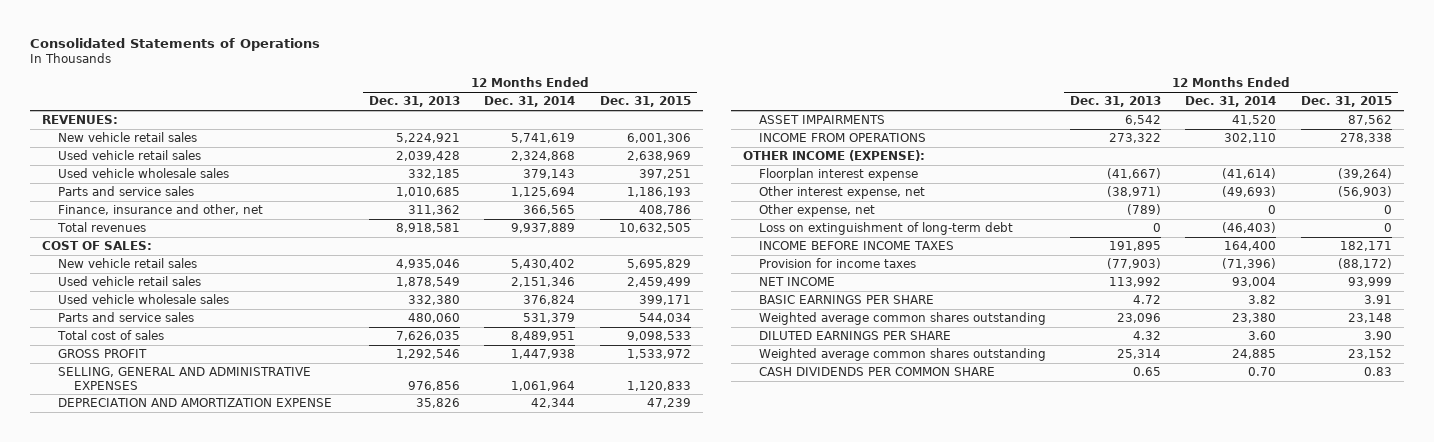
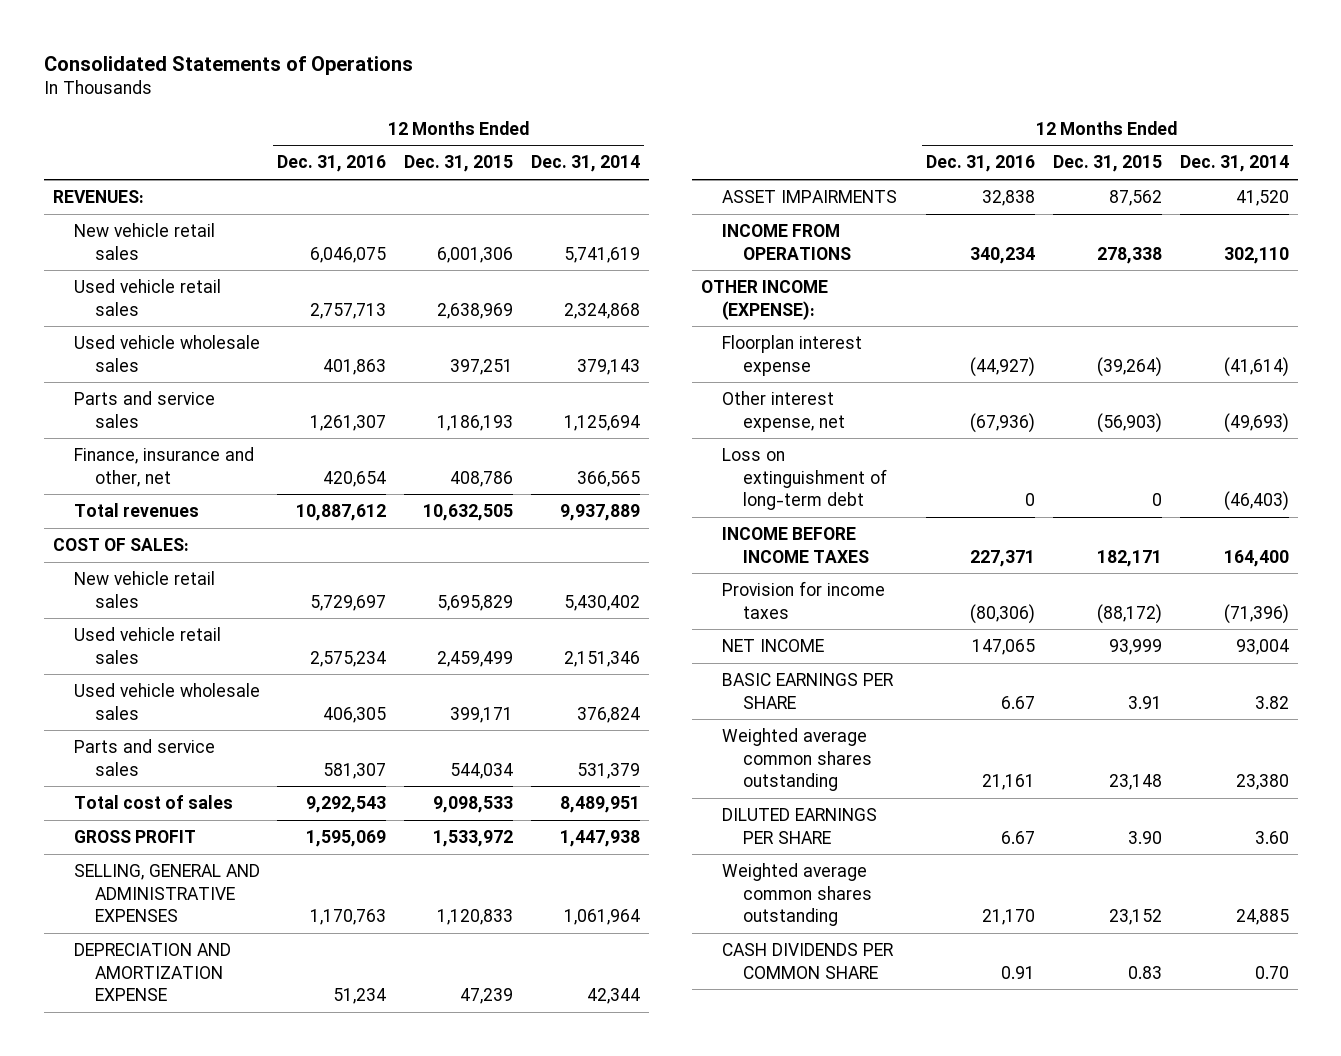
- | 12 Months Ended Dec. 31, 2013 | 12 Months Ended Dec. 31, 2014 | 12 Months Ended Dec. 31, 2015
+ | 12 Months Ended Dec. 31, 2016 | 12 Months Ended Dec. 31, 2015 | 12 Months Ended Dec. 31, 2014
- Other expense, net | (789) | 0 | 0

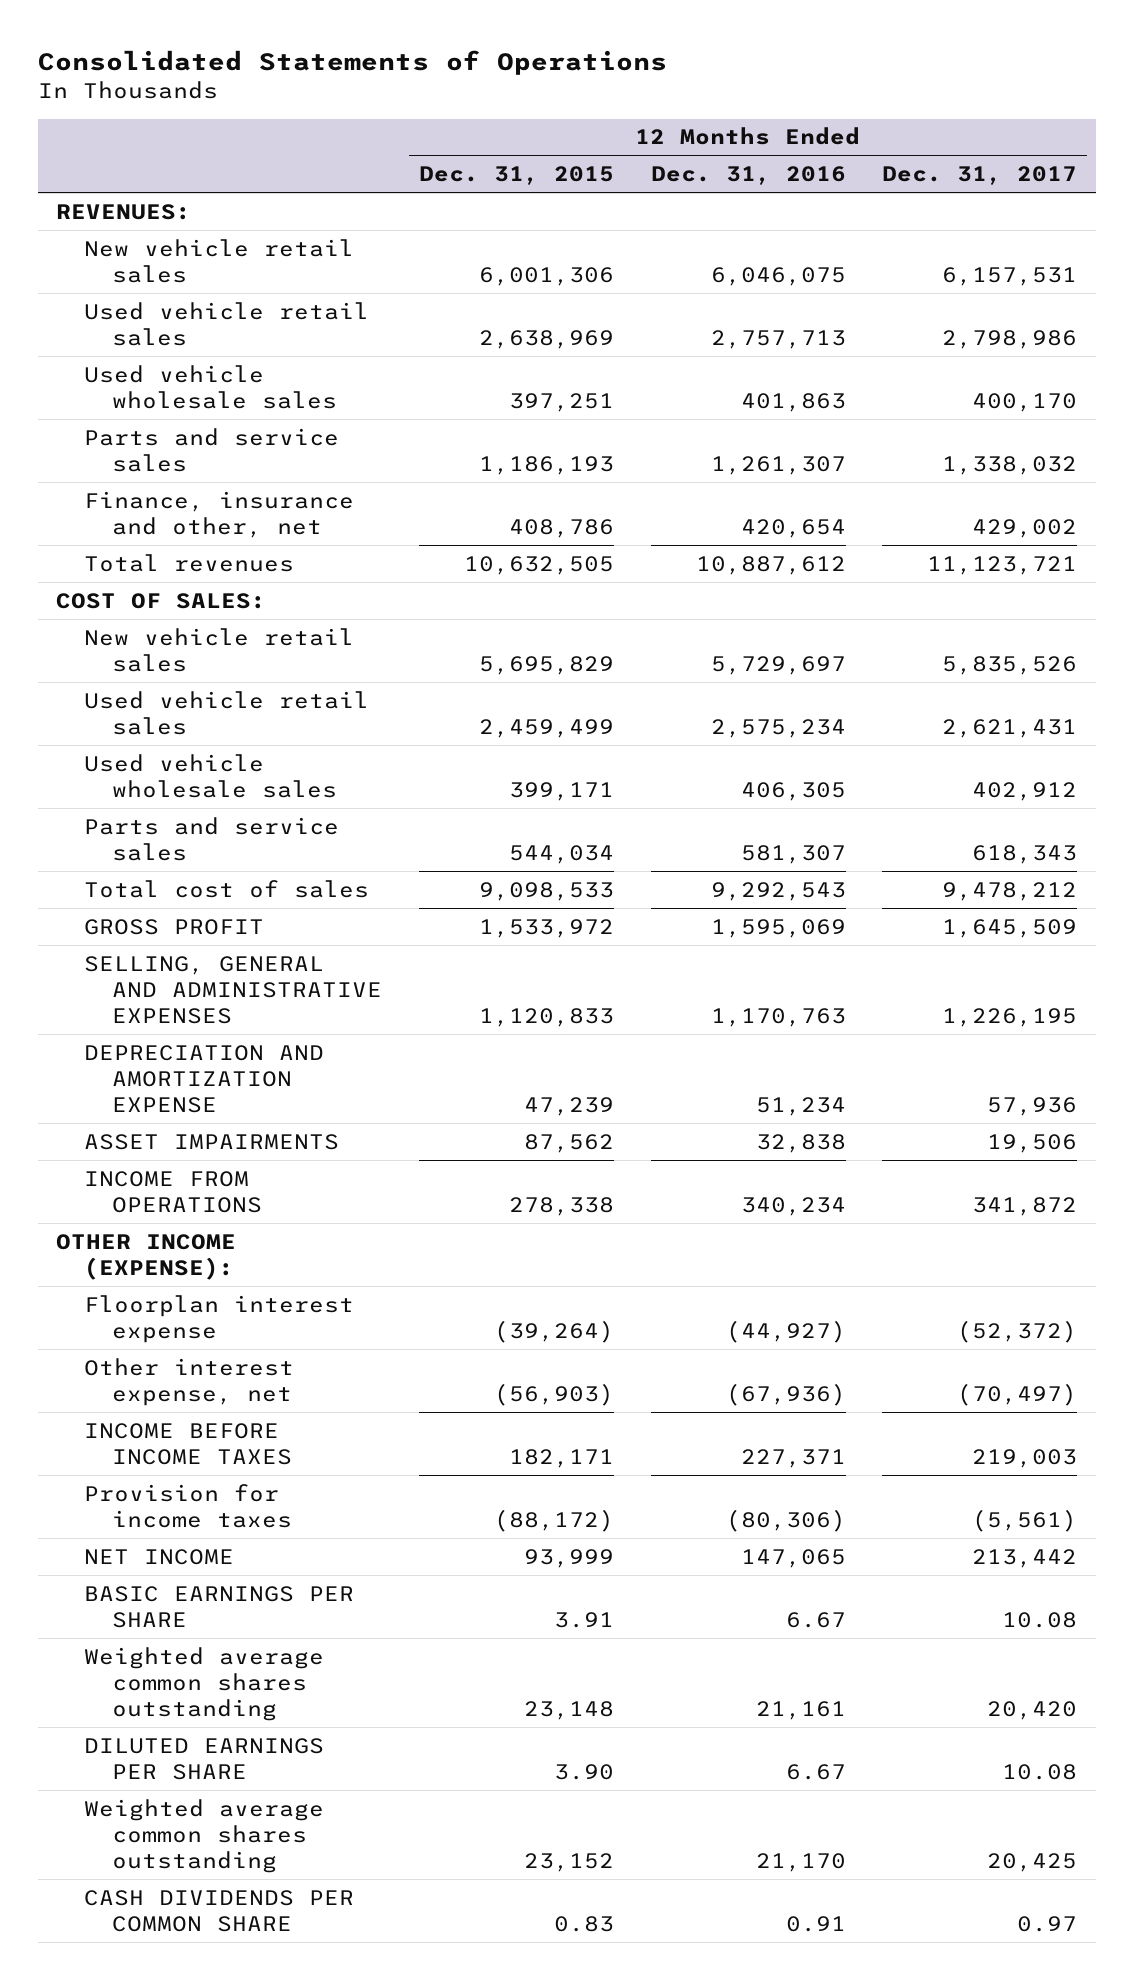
- | 12 Months Ended Dec. 31, 2016 | 12 Months Ended Dec. 31, 2015 | 12 Months Ended Dec. 31, 2014
+ | 12 Months Ended Dec. 31, 2015 | 12 Months Ended Dec. 31, 2016 | 12 Months Ended Dec. 31, 2017
- Loss on extinguishment of long-term debt | 0 | 0 | (46,403)

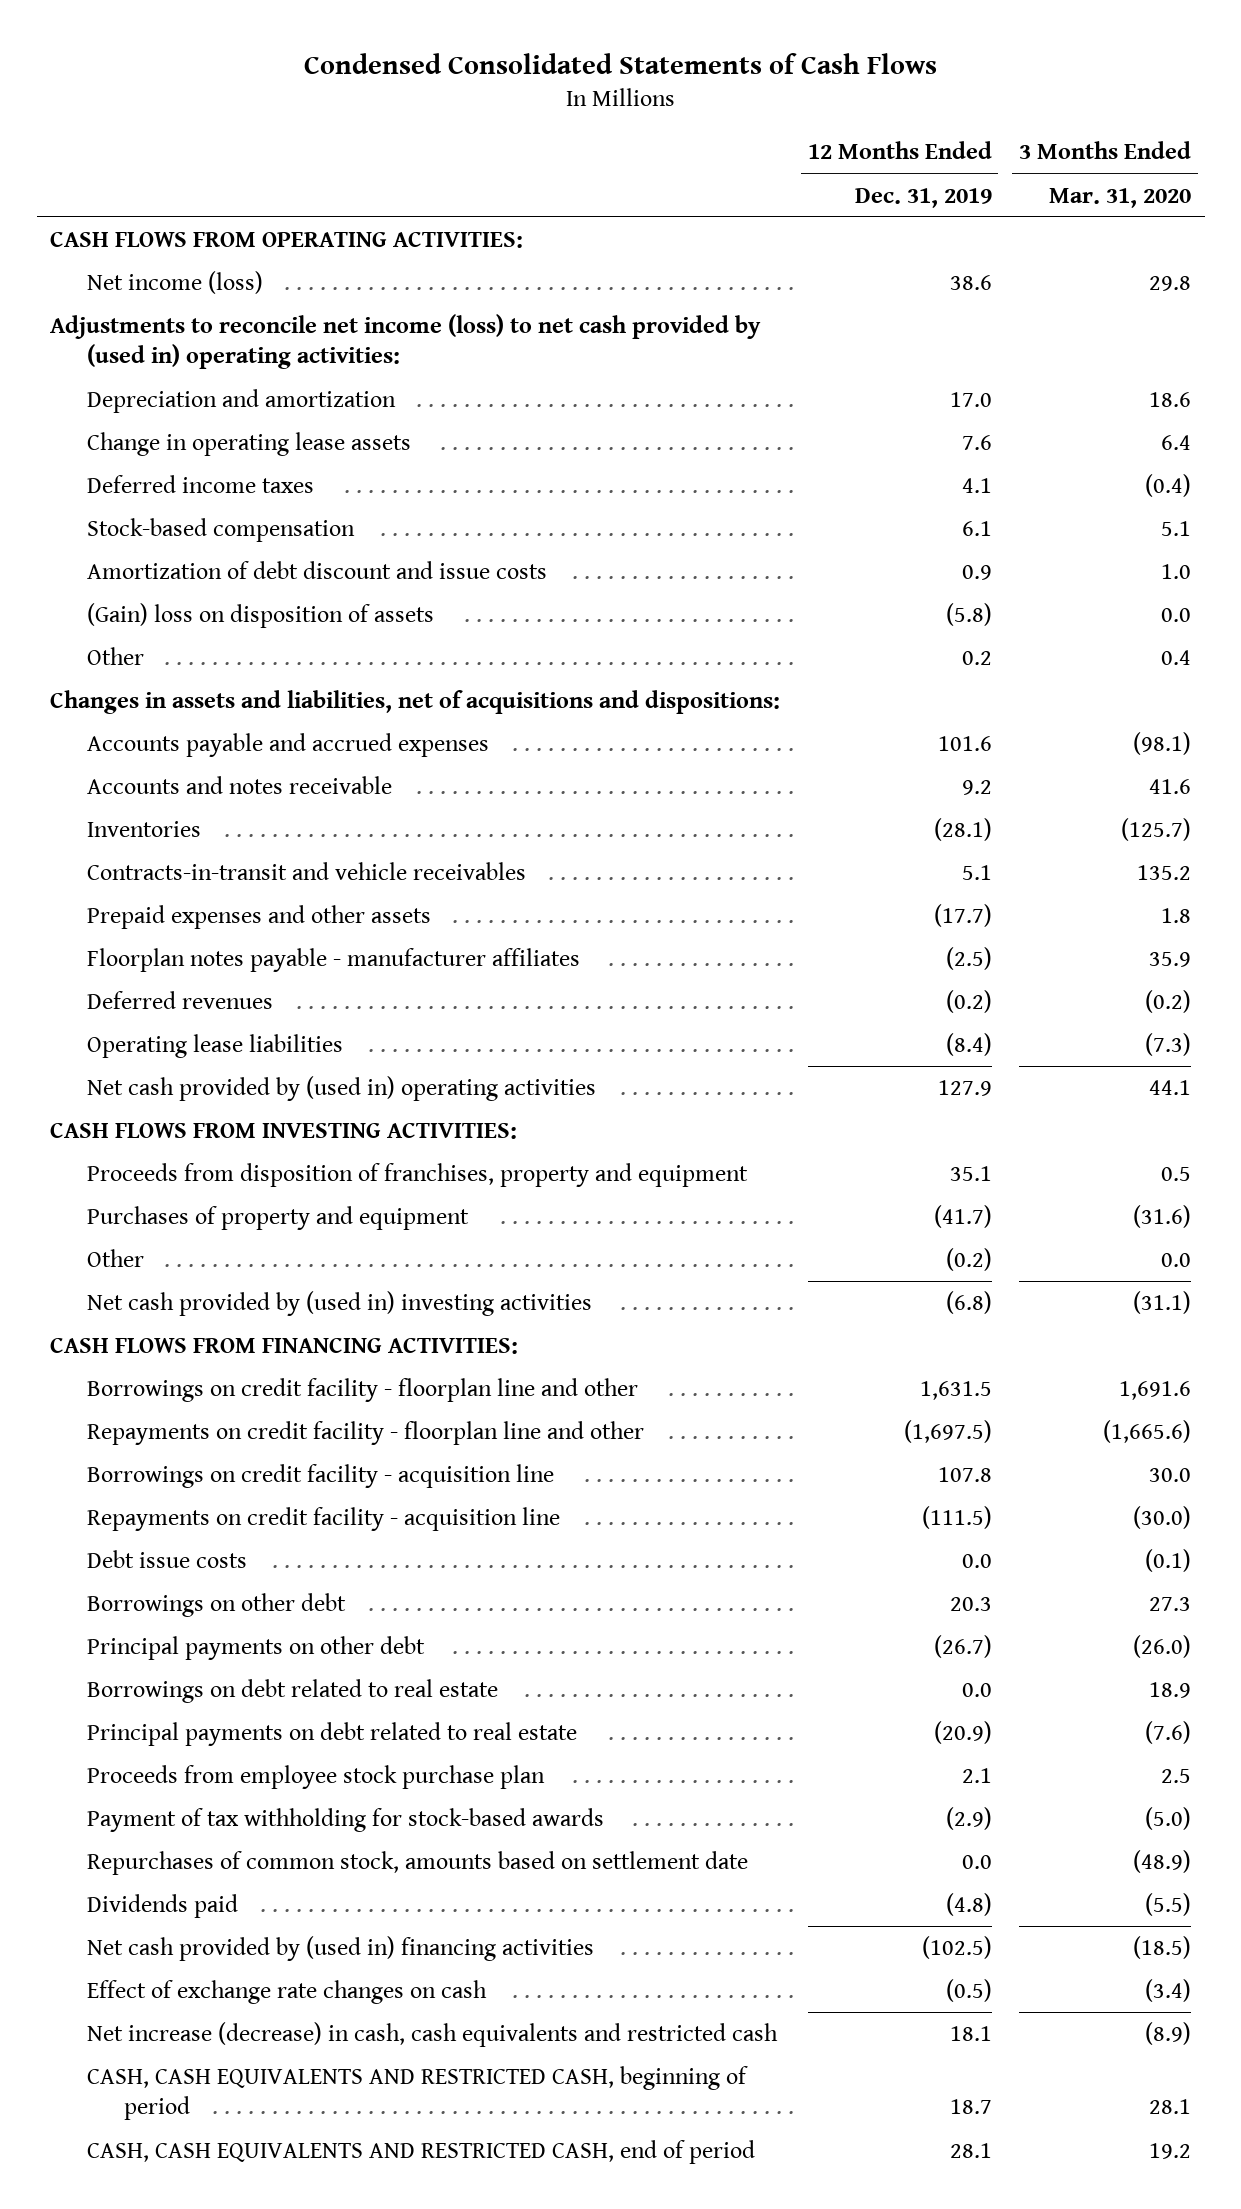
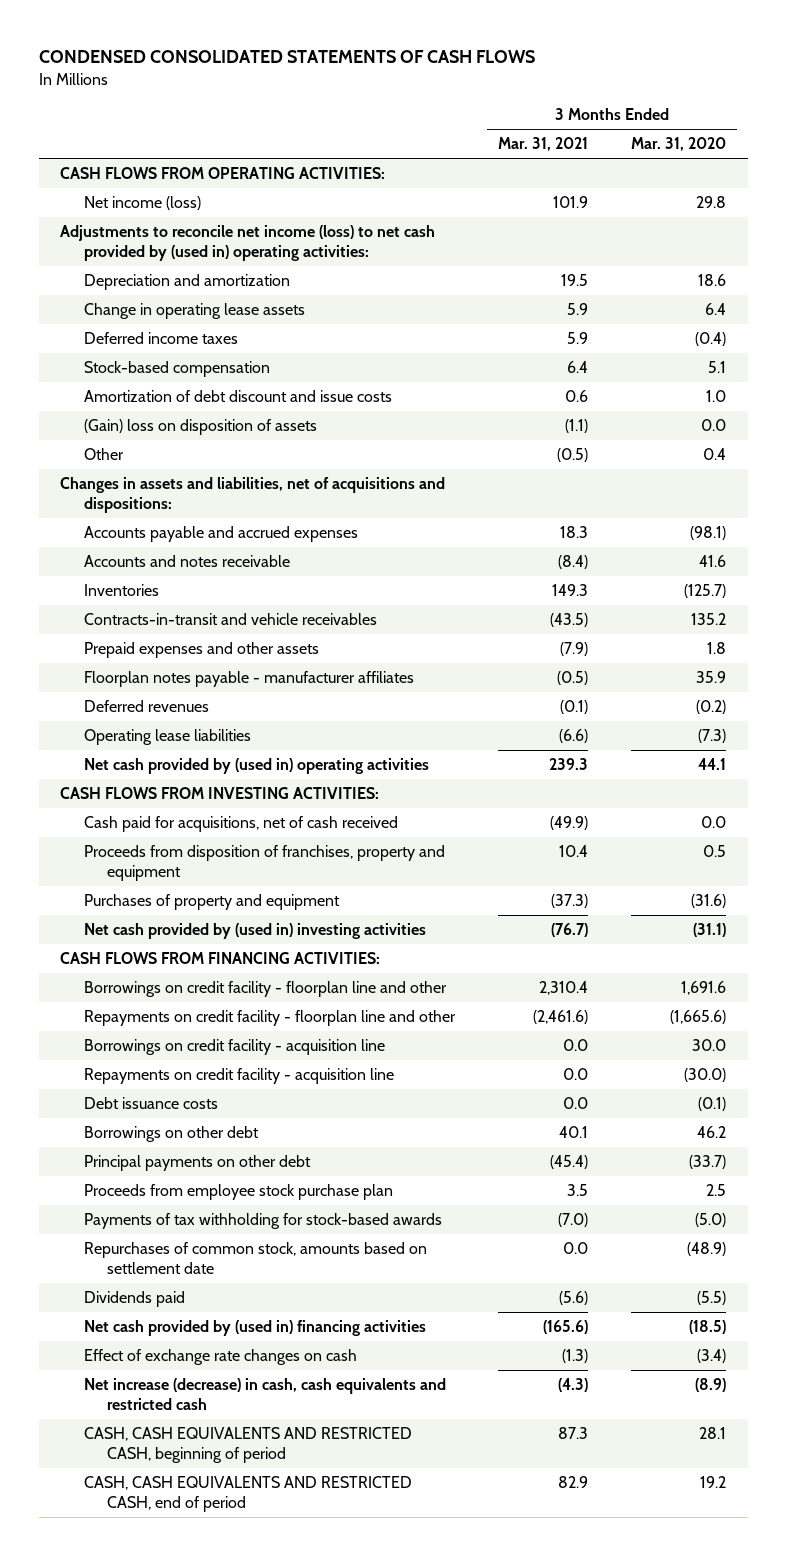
- Condensed Consolidated Statements of Cash Flows
+ CONDENSED CONSOLIDATED STATEMENTS OF CASH FLOWS
- | 12 Months Ended Dec. 31, 2019 | 3 Months Ended Mar. 31, 2020
+ | 3 Months Ended Mar. 31, 2021 | 3 Months Ended Mar. 31, 2020
+ Cash paid for acquisitions, net of cash received | (49.9) | 0.0
- Other | (0.2) | 0.0
- Debt issue costs | 0.0 | (0.1)
- Borrowings on other debt | 20.3 | 27.3
- Principal payments on other debt | (26.7) | (26.0)
- Borrowings on debt related to real estate | 0.0 | 18.9
- Principal payments on debt related to real estate | (20.9) | (7.6)
+ Debt issuance costs | 0.0 | (0.1)
+ Borrowings on other debt | 40.1 | 46.2
+ Principal payments on other debt | (45.4) | (33.7)
- Payment of tax withholding for stock-based awards | (2.9) | (5.0)
+ Payments of tax withholding for stock-based awards | (7.0) | (5.0)

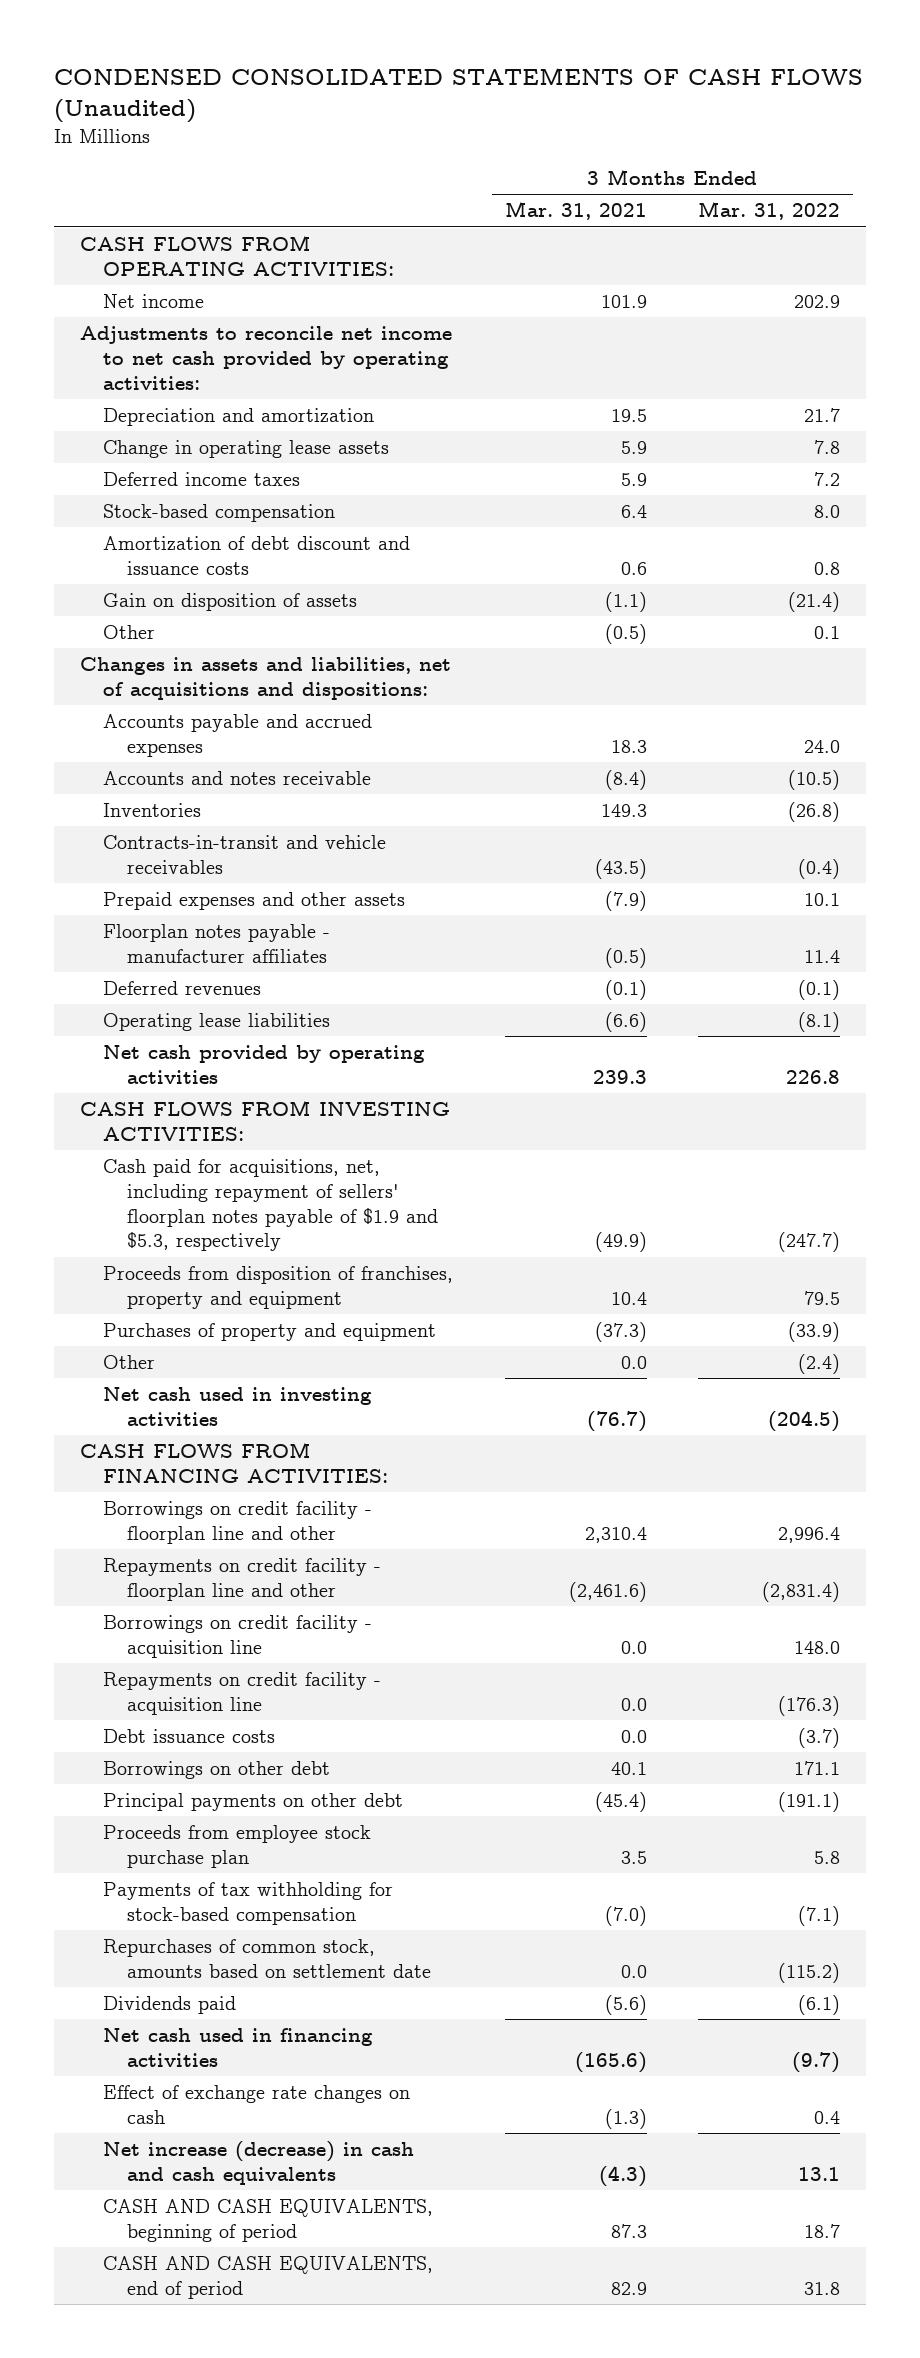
- CONDENSED CONSOLIDATED STATEMENTS OF CASH FLOWS
+ CONDENSED CONSOLIDATED STATEMENTS OF CASH FLOWS (Unaudited)
- | 3 Months Ended Mar. 31, 2021 | 3 Months Ended Mar. 31, 2020
+ | 3 Months Ended Mar. 31, 2021 | 3 Months Ended Mar. 31, 2022
- Net income (loss) | 101.9 | 29.8
- Adjustments to reconcile net income (loss) to net cash provided by (used in) operating activities:
+ Net income | 101.9 | 202.9
+ Adjustments to reconcile net income to net cash provided by operating activities:
- Amortization of debt discount and issue costs | 0.6 | 1.0
- (Gain) loss on disposition of assets | (1.1) | 0.0
+ Amortization of debt discount and issuance costs | 0.6 | 0.8
+ Gain on disposition of assets | (1.1) | (21.4)
- Net cash provided by (used in) operating activities | 239.3 | 44.1
+ Net cash provided by operating activities | 239.3 | 226.8
- Cash paid for acquisitions, net of cash received | (49.9) | 0.0
+ Cash paid for acquisitions, net, including repayment of sellers' floorplan notes payable of $1.9 and $5.3, respectively | (49.9) | (247.7)
- Net cash provided by (used in) investing activities | (76.7) | (31.1)
+ Other | 0.0 | (2.4)
+ Net cash used in investing activities | (76.7) | (204.5)
- Payments of tax withholding for stock-based awards | (7.0) | (5.0)
+ Payments of tax withholding for stock-based compensation | (7.0) | (7.1)
- Net cash provided by (used in) financing activities | (165.6) | (18.5)
+ Net cash used in financing activities | (165.6) | (9.7)
- Net increase (decrease) in cash, cash equivalents and restricted cash | (4.3) | (8.9)
- CASH, CASH EQUIVALENTS AND RESTRICTED CASH, beginning of period | 87.3 | 28.1
- CASH, CASH EQUIVALENTS AND RESTRICTED CASH, end of period | 82.9 | 19.2
+ Net increase (decrease) in cash and cash equivalents | (4.3) | 13.1
+ CASH AND CASH EQUIVALENTS, beginning of period | 87.3 | 18.7
+ CASH AND CASH EQUIVALENTS, end of period | 82.9 | 31.8

